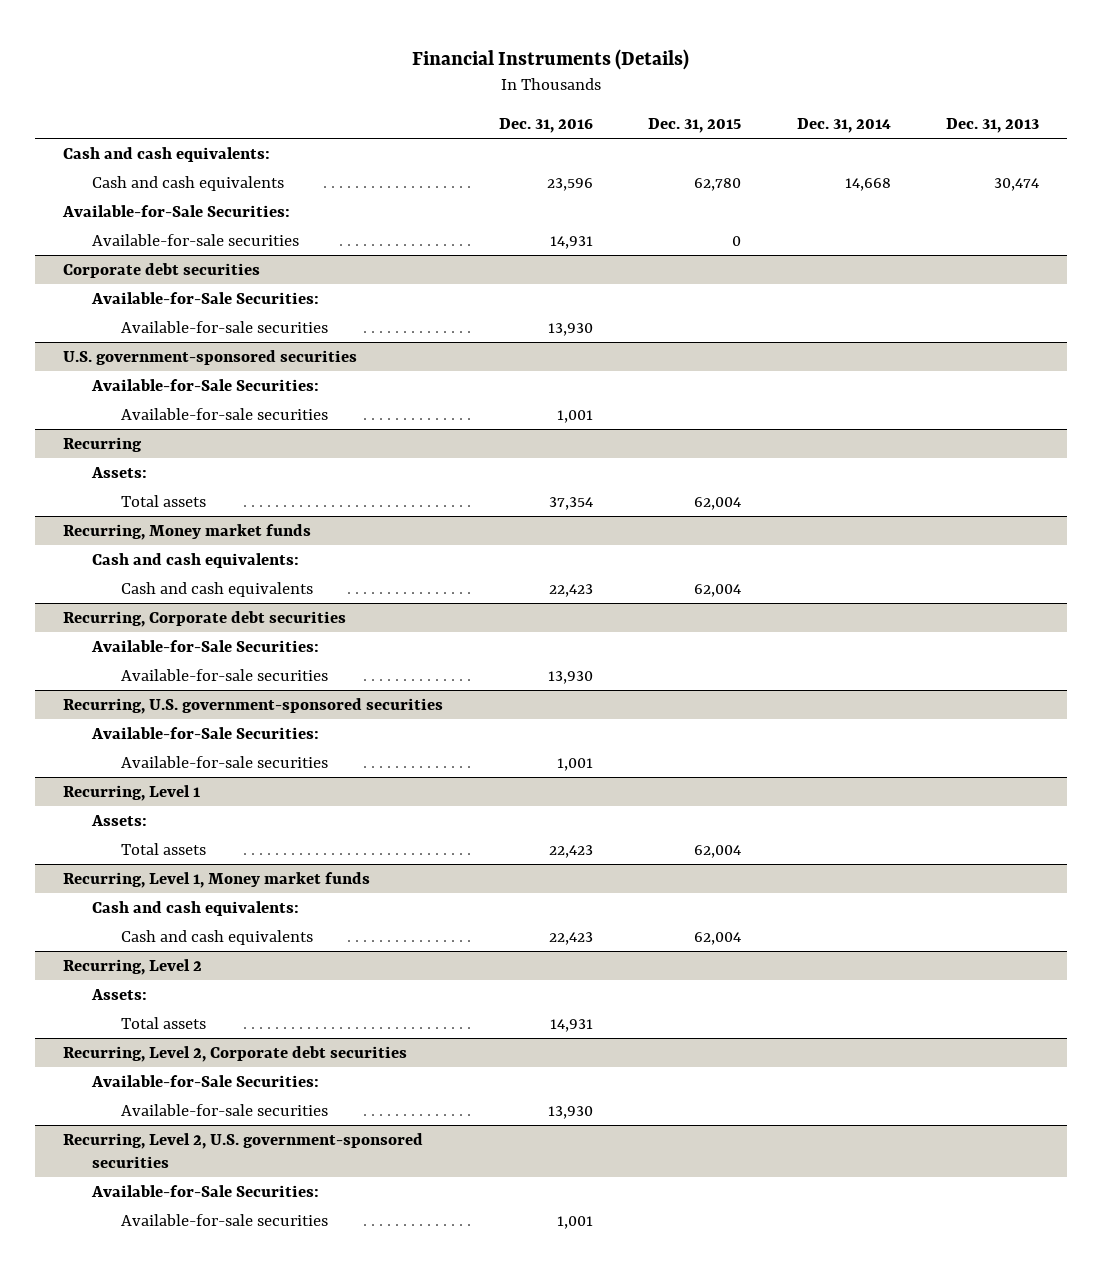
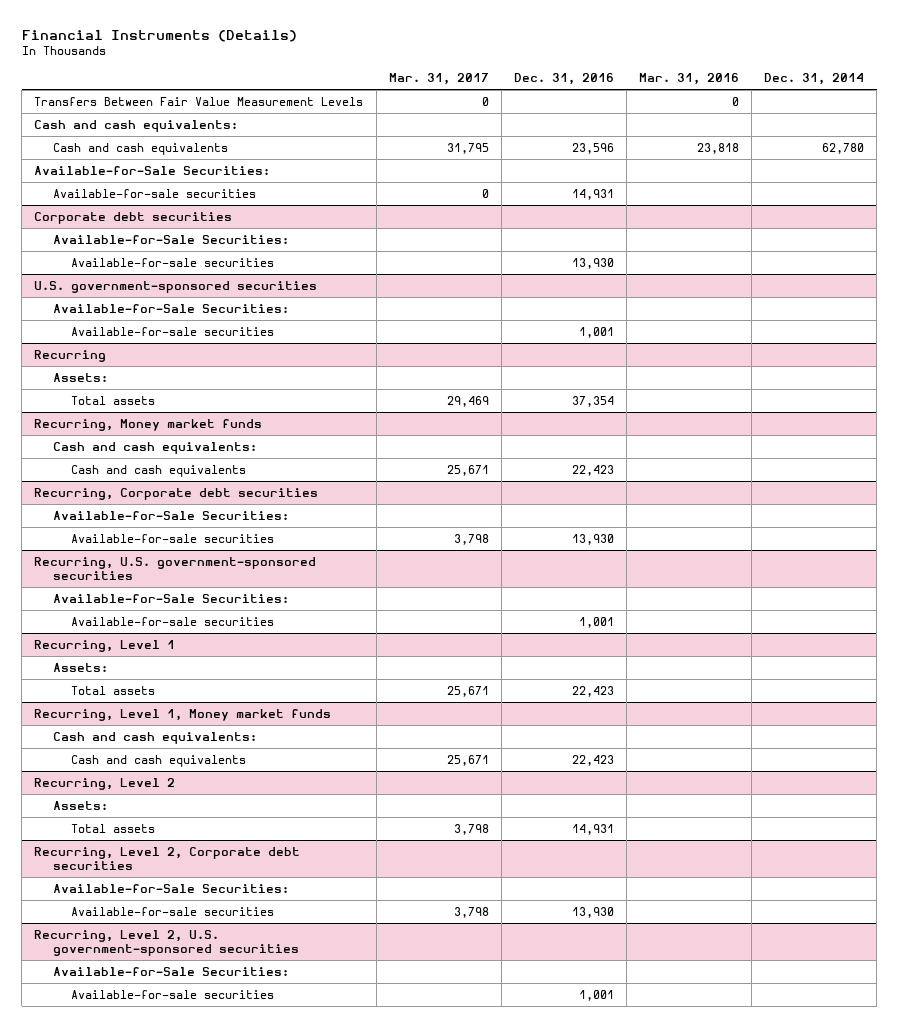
- | Dec. 31, 2016 | Dec. 31, 2015 | Dec. 31, 2014 | Dec. 31, 2013
+ | Mar. 31, 2017 | Dec. 31, 2016 | Mar. 31, 2016 | Dec. 31, 2014
+ Transfers Between Fair Value Measurement Levels | 0 | | 0 |
- Cash and cash equivalents | 23,596 | 62,780 | 14,668 | 30,474
+ Cash and cash equivalents | 31,795 | 23,596 | 23,818 | 62,780

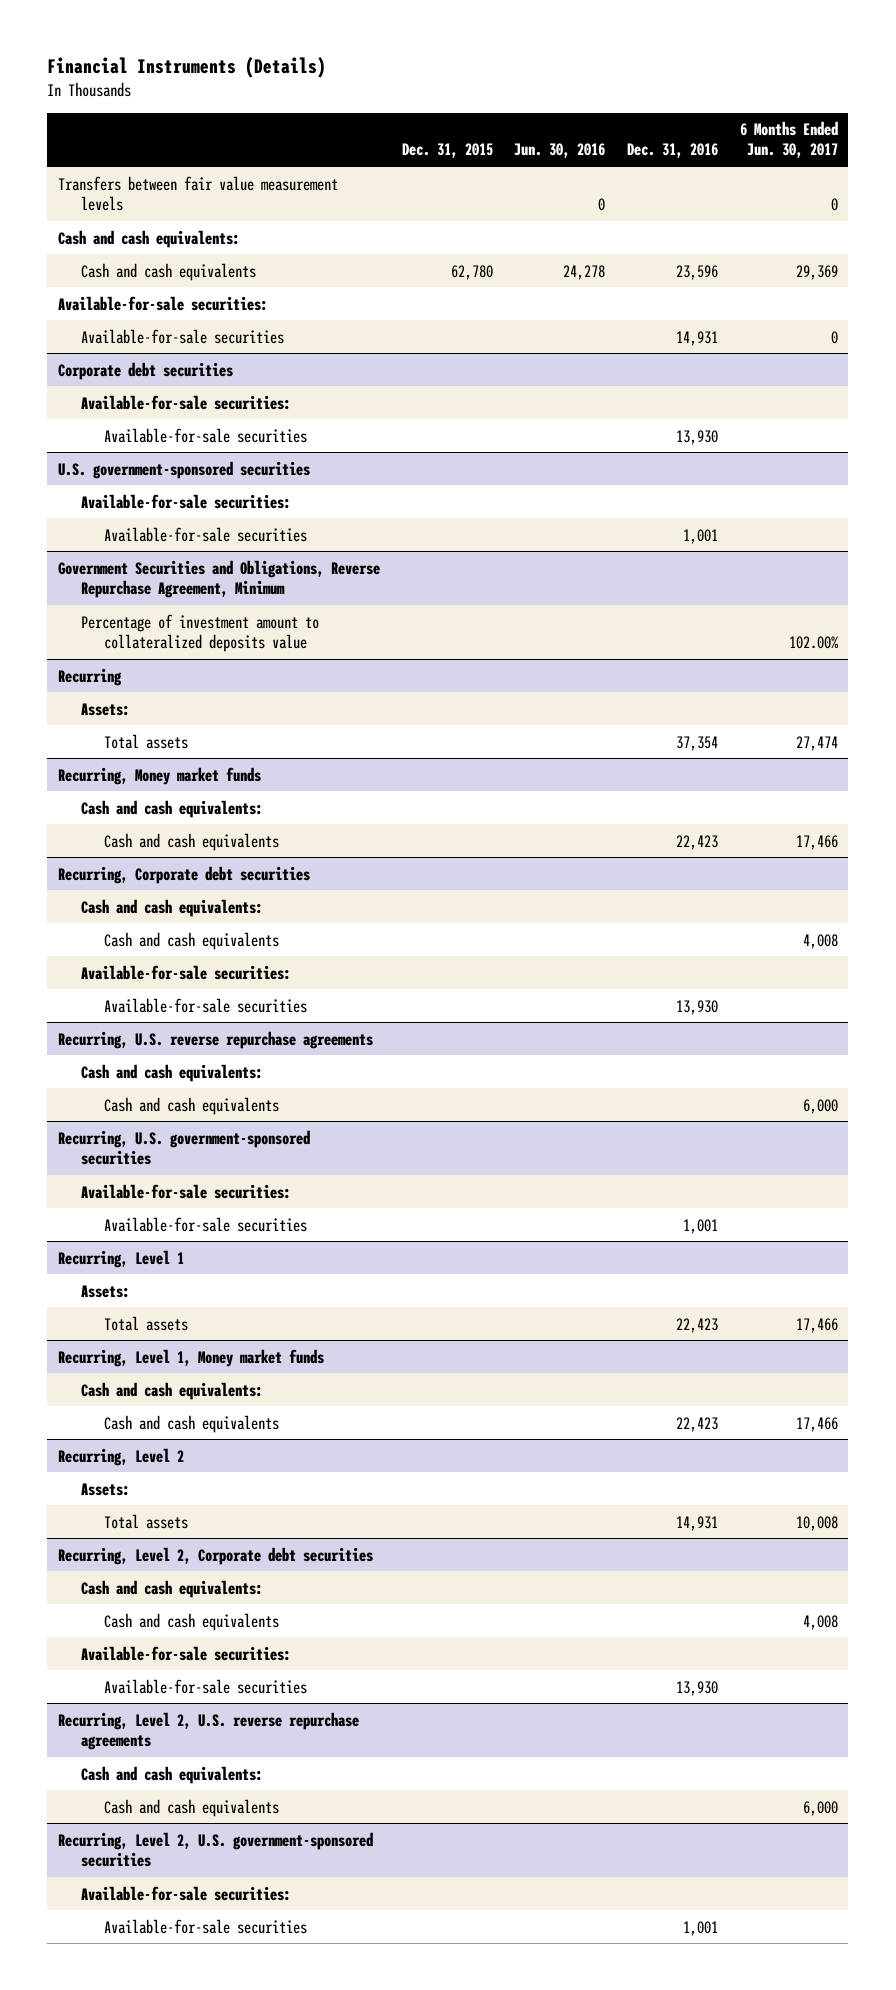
- | Mar. 31, 2017 | Dec. 31, 2016 | Mar. 31, 2016 | Dec. 31, 2014
+ | Dec. 31, 2015 | Jun. 30, 2016 | Dec. 31, 2016 | 6 Months Ended Jun. 30, 2017
- Transfers Between Fair Value Measurement Levels | 0 | | 0 |
+ Transfers between fair value measurement levels | | 0 | | 0
- Available-for-Sale Securities:
+ Available-for-sale securities:
@ Corporate debt securities
- Available-for-Sale Securities:
+ Available-for-sale securities:
@ U.S. government-sponsored securities
- Available-for-Sale Securities:
+ Available-for-sale securities:
+ Government Securities and Obligations, Reverse Repurchase Agreement, Minimum
+ Percentage of investment amount to collateralized deposits value | | | | 102.00%
@ Recurring, Corporate debt securities
- Available-for-Sale Securities:
+ Cash and cash equivalents:
+ Cash and cash equivalents | | | | 4,008
+ Available-for-sale securities:
+ Recurring, U.S. reverse repurchase agreements
+ Cash and cash equivalents:
+ Cash and cash equivalents | | | | 6,000
@ Recurring, U.S. government-sponsored securities
- Available-for-Sale Securities:
+ Available-for-sale securities:
@ Recurring, Level 2, Corporate debt securities
- Available-for-Sale Securities:
+ Cash and cash equivalents:
+ Cash and cash equivalents | | | | 4,008
+ Available-for-sale securities:
+ Recurring, Level 2, U.S. reverse repurchase agreements
+ Cash and cash equivalents:
+ Cash and cash equivalents | | | | 6,000
@ Recurring, Level 2, U.S. government-sponsored securities
- Available-for-Sale Securities:
+ Available-for-sale securities:

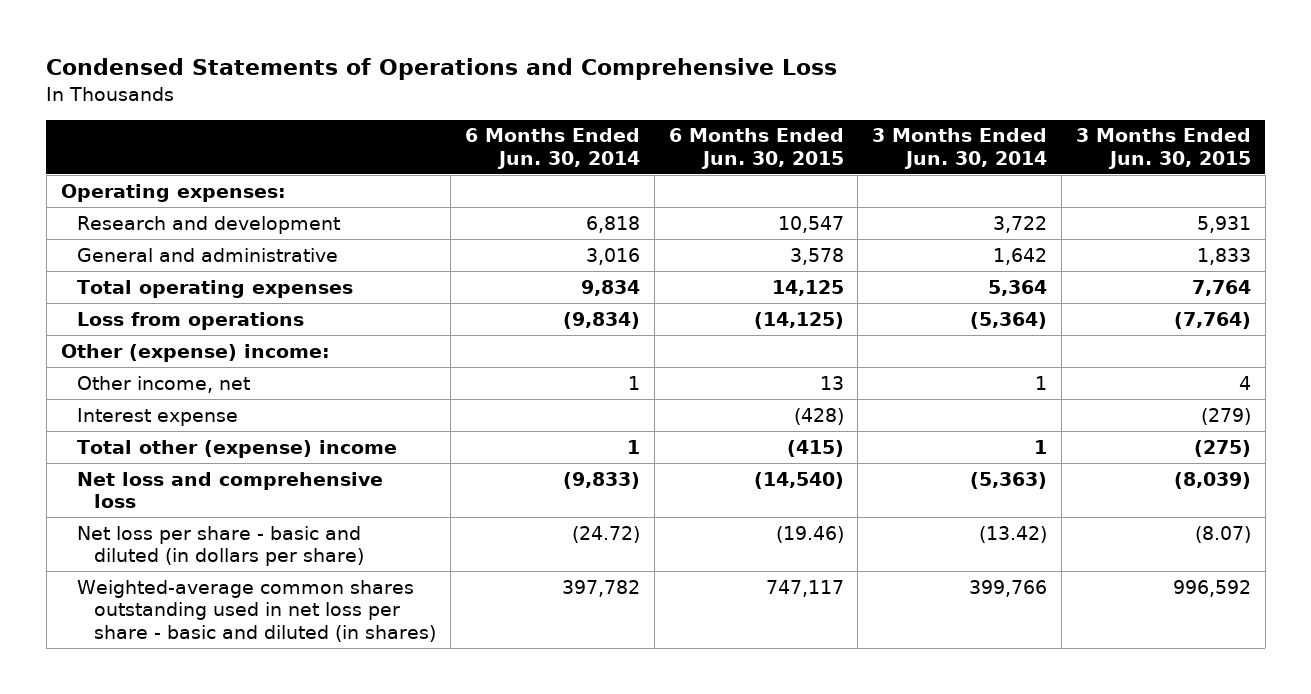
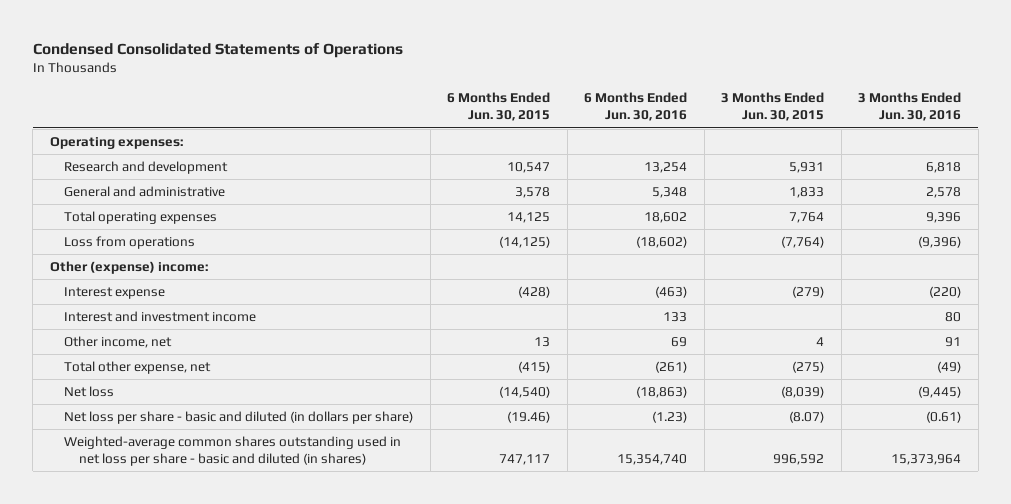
- Condensed Statements of Operations and Comprehensive Loss
+ Condensed Consolidated Statements of Operations
- | 6 Months Ended Jun. 30, 2014 | 6 Months Ended Jun. 30, 2015 | 3 Months Ended Jun. 30, 2014 | 3 Months Ended Jun. 30, 2015
+ | 6 Months Ended Jun. 30, 2015 | 6 Months Ended Jun. 30, 2016 | 3 Months Ended Jun. 30, 2015 | 3 Months Ended Jun. 30, 2016
- Total other (expense) income | 1 | (415) | 1 | (275)
- Net loss and comprehensive loss | (9,833) | (14,540) | (5,363) | (8,039)
+ Interest and investment income | | 133 | | 80
moved down: Other income, net | 13 | 69 | 4 | 91
+ Total other expense, net | (415) | (261) | (275) | (49)
+ Net loss | (14,540) | (18,863) | (8,039) | (9,445)

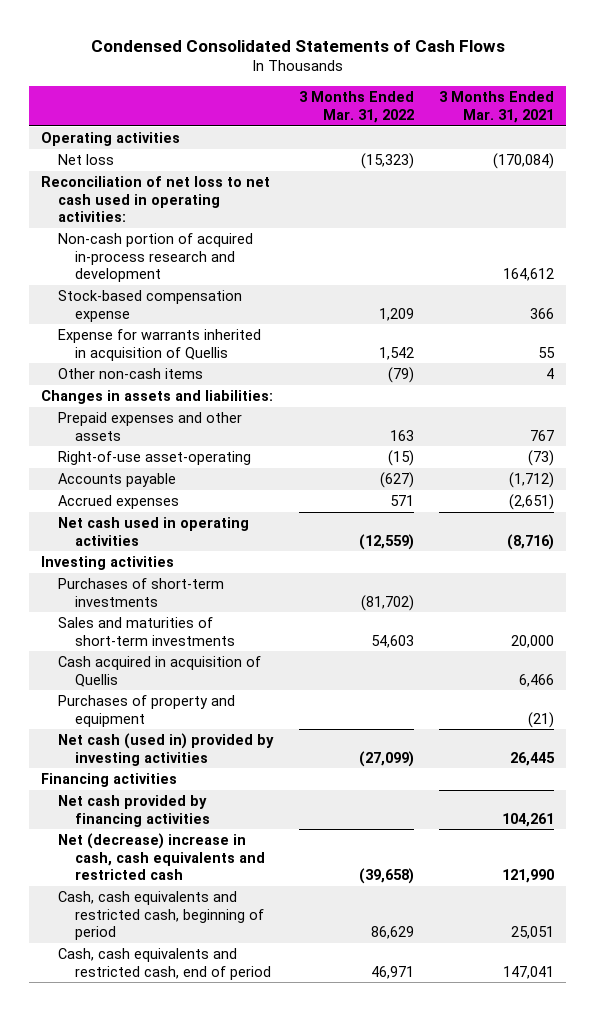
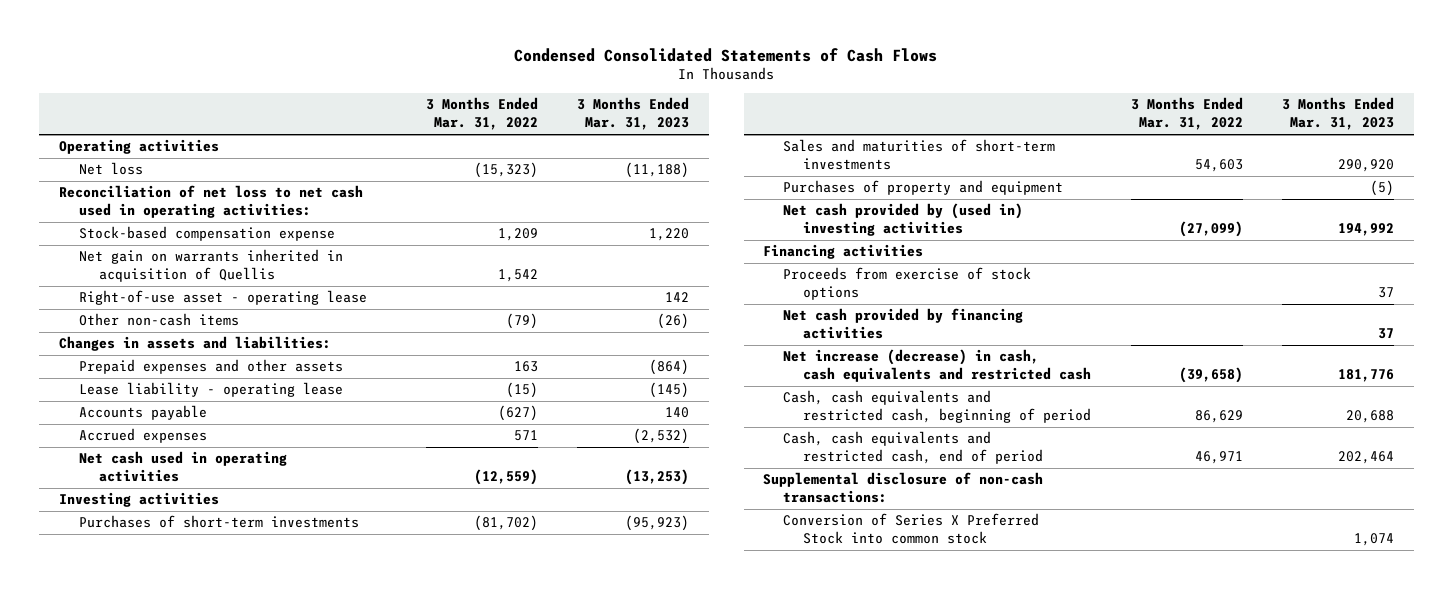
- | 3 Months Ended Mar. 31, 2022 | 3 Months Ended Mar. 31, 2021
+ | 3 Months Ended Mar. 31, 2022 | 3 Months Ended Mar. 31, 2023
- Non-cash portion of acquired in-process research and development | | 164,612
- Expense for warrants inherited in acquisition of Quellis | 1,542 | 55
+ Net gain on warrants inherited in acquisition of Quellis | 1,542 |
+ Right-of-use asset - operating lease | | 142
- Right-of-use asset-operating | (15) | (73)
+ Lease liability - operating lease | (15) | (145)
- Cash acquired in acquisition of Quellis | | 6,466
- Net cash (used in) provided by investing activities | (27,099) | 26,445
+ Net cash provided by (used in) investing activities | (27,099) | 194,992
+ Proceeds from exercise of stock options | | 37
- Net (decrease) increase in cash, cash equivalents and restricted cash | (39,658) | 121,990
+ Net increase (decrease) in cash, cash equivalents and restricted cash | (39,658) | 181,776
+ Supplemental disclosure of non-cash transactions:
+ Conversion of Series X Preferred Stock into common stock | | 1,074

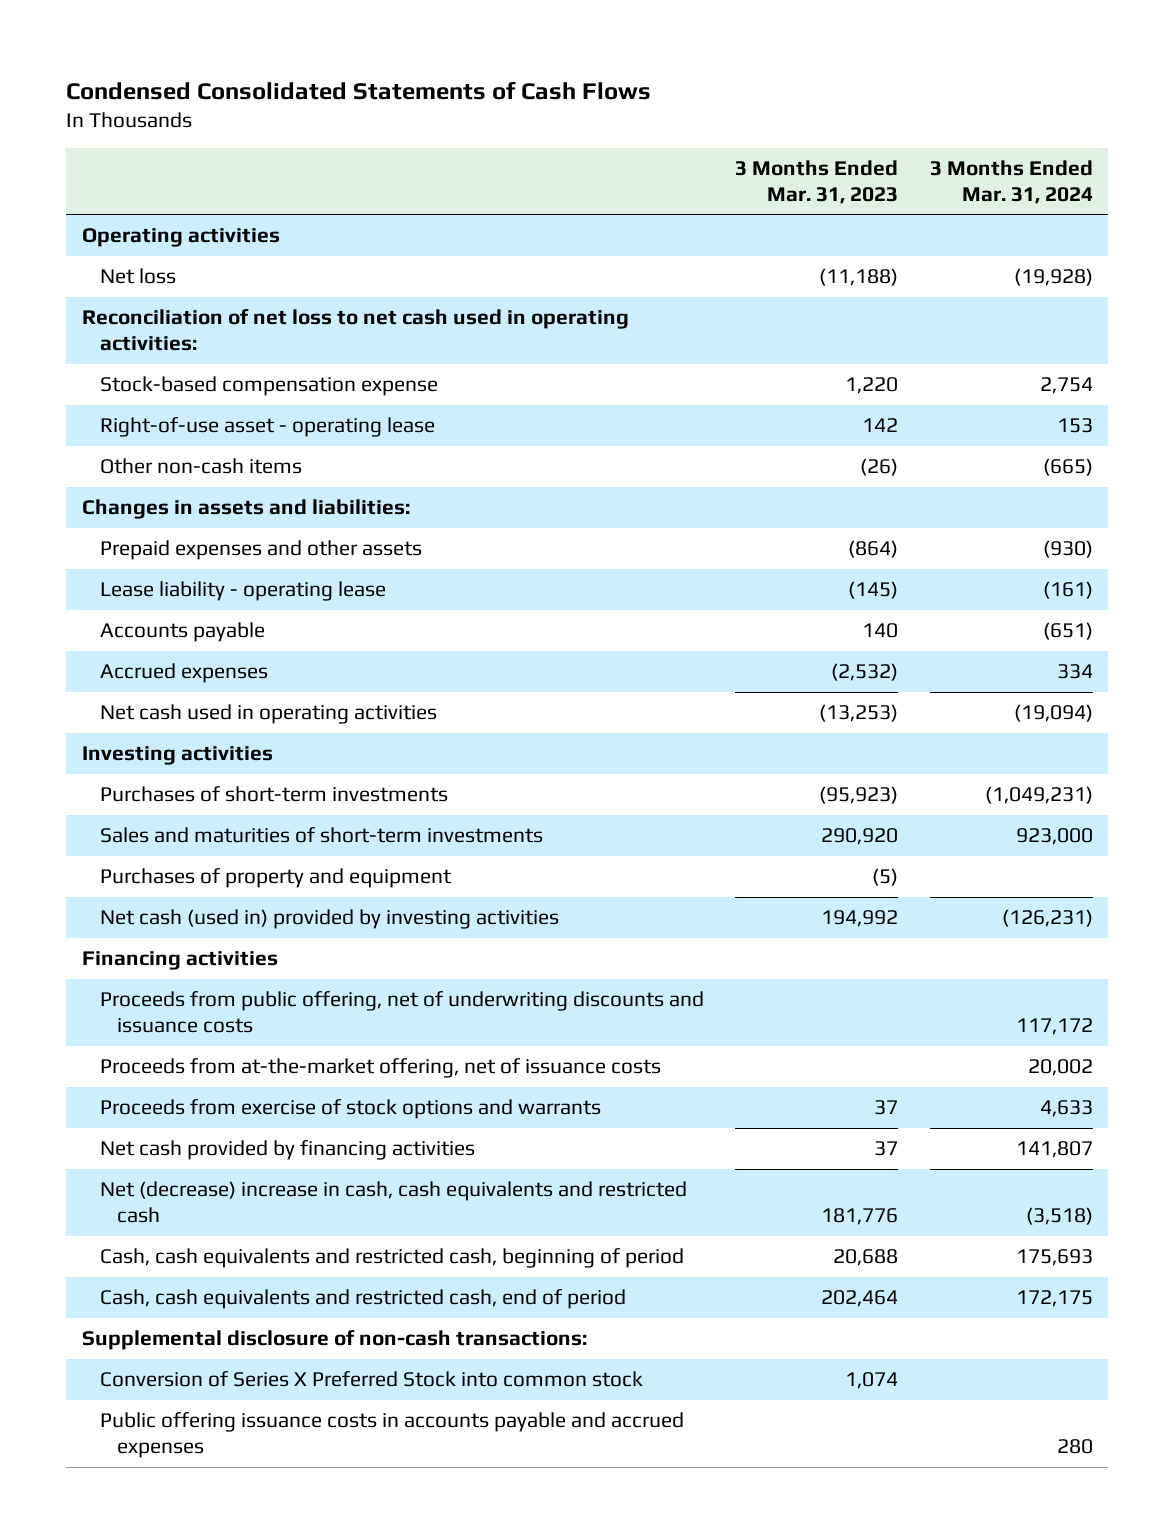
- | 3 Months Ended Mar. 31, 2022 | 3 Months Ended Mar. 31, 2023
+ | 3 Months Ended Mar. 31, 2023 | 3 Months Ended Mar. 31, 2024
- Net gain on warrants inherited in acquisition of Quellis | 1,542 |
- Net cash provided by (used in) investing activities | (27,099) | 194,992
+ Net cash (used in) provided by investing activities | 194,992 | (126,231)
- Proceeds from exercise of stock options | | 37
+ Proceeds from public offering, net of underwriting discounts and issuance costs | | 117,172
+ Proceeds from at-the-market offering, net of issuance costs | | 20,002
+ Proceeds from exercise of stock options and warrants | 37 | 4,633
- Net increase (decrease) in cash, cash equivalents and restricted cash | (39,658) | 181,776
+ Net (decrease) increase in cash, cash equivalents and restricted cash | 181,776 | (3,518)
+ Public offering issuance costs in accounts payable and accrued expenses | | 280

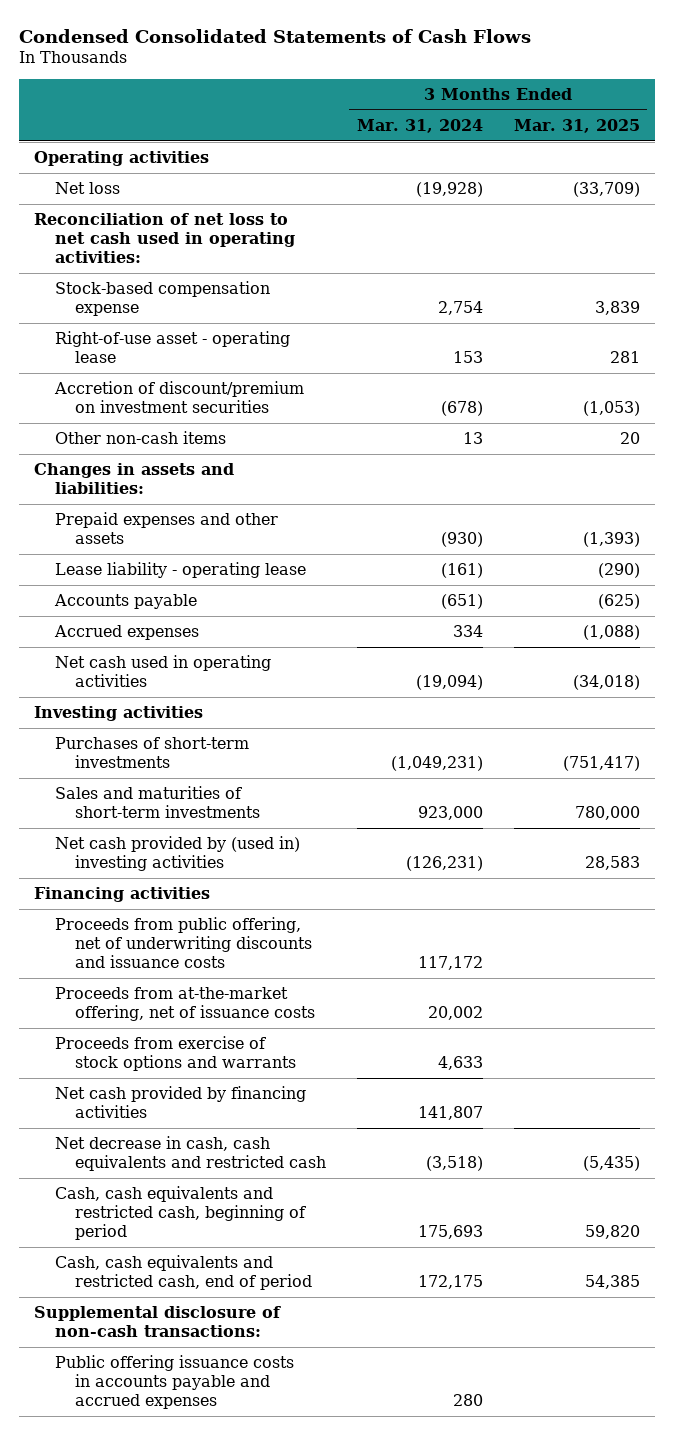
- | 3 Months Ended Mar. 31, 2023 | 3 Months Ended Mar. 31, 2024
+ | 3 Months Ended Mar. 31, 2024 | 3 Months Ended Mar. 31, 2025
- Other non-cash items | (26) | (665)
+ Accretion of discount/premium on investment securities | (678) | (1,053)
+ Other non-cash items | 13 | 20
- Purchases of property and equipment | (5) |
- Net cash (used in) provided by investing activities | 194,992 | (126,231)
+ Net cash provided by (used in) investing activities | (126,231) | 28,583
- Net (decrease) increase in cash, cash equivalents and restricted cash | 181,776 | (3,518)
+ Net decrease in cash, cash equivalents and restricted cash | (3,518) | (5,435)
- Conversion of Series X Preferred Stock into common stock | 1,074 |

